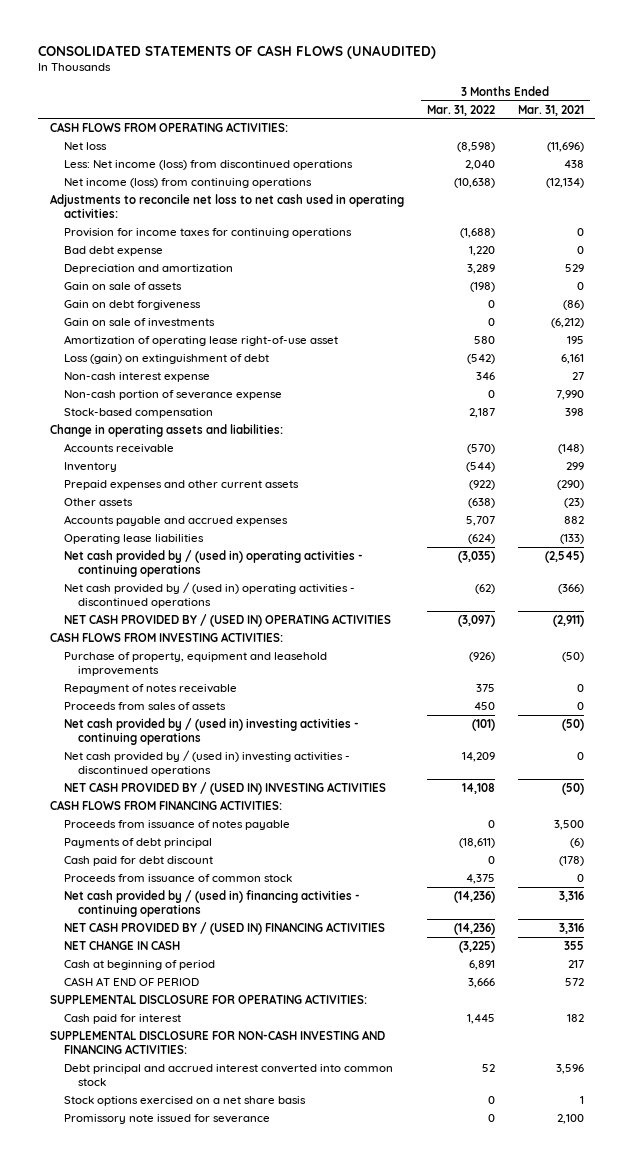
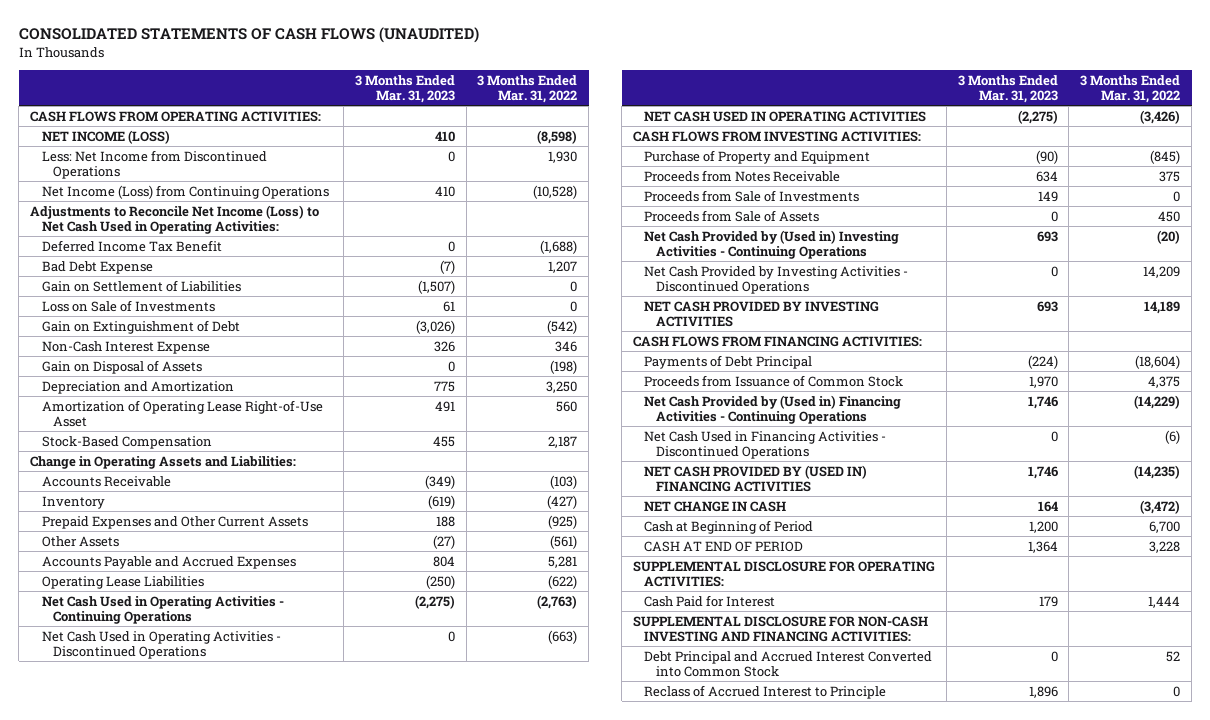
- | 3 Months Ended Mar. 31, 2022 | 3 Months Ended Mar. 31, 2021
+ | 3 Months Ended Mar. 31, 2023 | 3 Months Ended Mar. 31, 2022
- Net loss | (8,598) | (11,696)
- Less: Net income (loss) from discontinued operations | 2,040 | 438
- Net income (loss) from continuing operations | (10,638) | (12,134)
- Adjustments to reconcile net loss to net cash used in operating activities:
- Provision for income taxes for continuing operations | (1,688) | 0
- Bad debt expense | 1,220 | 0
- Depreciation and amortization | 3,289 | 529
- Gain on sale of assets | (198) | 0
- Gain on debt forgiveness | 0 | (86)
- Gain on sale of investments | 0 | (6,212)
- Amortization of operating lease right-of-use asset | 580 | 195
- Loss (gain) on extinguishment of debt | (542) | 6,161
- Non-cash interest expense | 346 | 27
- Non-cash portion of severance expense | 0 | 7,990
- Stock-based compensation | 2,187 | 398
- Change in operating assets and liabilities:
- Accounts receivable | (570) | (148)
- Inventory | (544) | 299
- Prepaid expenses and other current assets | (922) | (290)
- Other assets | (638) | (23)
- Accounts payable and accrued expenses | 5,707 | 882
- Operating lease liabilities | (624) | (133)
- Net cash provided by / (used in) operating activities - continuing operations | (3,035) | (2,545)
- Net cash provided by / (used in) operating activities - discontinued operations | (62) | (366)
- NET CASH PROVIDED BY / (USED IN) OPERATING ACTIVITIES | (3,097) | (2,911)
+ NET INCOME (LOSS) | 410 | (8,598)
+ Less: Net Income from Discontinued Operations | 0 | 1,930
+ Net Income (Loss) from Continuing Operations | 410 | (10,528)
+ Adjustments to Reconcile Net Income (Loss) to Net Cash Used in Operating Activities:
+ Deferred Income Tax Benefit | 0 | (1,688)
+ Bad Debt Expense | (7) | 1,207
+ Gain on Settlement of Liabilities | (1,507) | 0
+ Loss on Sale of Investments | 61 | 0
+ Gain on Extinguishment of Debt | (3,026) | (542)
+ Non-Cash Interest Expense | 326 | 346
+ Gain on Disposal of Assets | 0 | (198)
+ Depreciation and Amortization | 775 | 3,250
+ Amortization of Operating Lease Right-of-Use Asset | 491 | 560
+ Stock-Based Compensation | 455 | 2,187
+ Change in Operating Assets and Liabilities:
+ Accounts Receivable | (349) | (103)
+ Inventory | (619) | (427)
+ Prepaid Expenses and Other Current Assets | 188 | (925)
+ Other Assets | (27) | (561)
+ Accounts Payable and Accrued Expenses | 804 | 5,281
+ Operating Lease Liabilities | (250) | (622)
+ Net Cash Used in Operating Activities - Continuing Operations | (2,275) | (2,763)
+ Net Cash Used in Operating Activities - Discontinued Operations | 0 | (663)
+ NET CASH USED IN OPERATING ACTIVITIES | (2,275) | (3,426)
- Purchase of property, equipment and leasehold improvements | (926) | (50)
- Repayment of notes receivable | 375 | 0
- Proceeds from sales of assets | 450 | 0
- Net cash provided by / (used in) investing activities - continuing operations | (101) | (50)
- Net cash provided by / (used in) investing activities - discontinued operations | 14,209 | 0
- NET CASH PROVIDED BY / (USED IN) INVESTING ACTIVITIES | 14,108 | (50)
+ Purchase of Property and Equipment | (90) | (845)
+ Proceeds from Notes Receivable | 634 | 375
+ Proceeds from Sale of Investments | 149 | 0
+ Proceeds from Sale of Assets | 0 | 450
+ Net Cash Provided by (Used in) Investing Activities - Continuing Operations | 693 | (20)
+ Net Cash Provided by Investing Activities - Discontinued Operations | 0 | 14,209
+ NET CASH PROVIDED BY INVESTING ACTIVITIES | 693 | 14,189
- Proceeds from issuance of notes payable | 0 | 3,500
- Payments of debt principal | (18,611) | (6)
- Cash paid for debt discount | 0 | (178)
- Proceeds from issuance of common stock | 4,375 | 0
- Net cash provided by / (used in) financing activities - continuing operations | (14,236) | 3,316
- NET CASH PROVIDED BY / (USED IN) FINANCING ACTIVITIES | (14,236) | 3,316
- NET CHANGE IN CASH | (3,225) | 355
- Cash at beginning of period | 6,891 | 217
- CASH AT END OF PERIOD | 3,666 | 572
+ Payments of Debt Principal | (224) | (18,604)
+ Proceeds from Issuance of Common Stock | 1,970 | 4,375
+ Net Cash Provided by (Used in) Financing Activities - Continuing Operations | 1,746 | (14,229)
+ Net Cash Used in Financing Activities - Discontinued Operations | 0 | (6)
+ NET CASH PROVIDED BY (USED IN) FINANCING ACTIVITIES | 1,746 | (14,235)
+ NET CHANGE IN CASH | 164 | (3,472)
+ Cash at Beginning of Period | 1,200 | 6,700
+ CASH AT END OF PERIOD | 1,364 | 3,228
- Cash paid for interest | 1,445 | 182
+ Cash Paid for Interest | 179 | 1,444
- Debt principal and accrued interest converted into common stock | 52 | 3,596
- Stock options exercised on a net share basis | 0 | 1
- Promissory note issued for severance | 0 | 2,100
+ Debt Principal and Accrued Interest Converted into Common Stock | 0 | 52
+ Reclass of Accrued Interest to Principle | 1,896 | 0

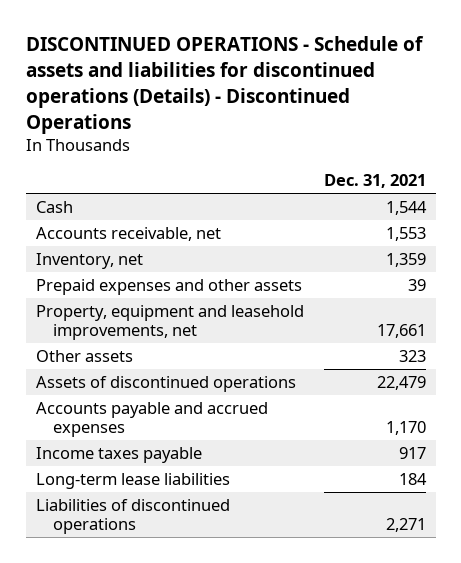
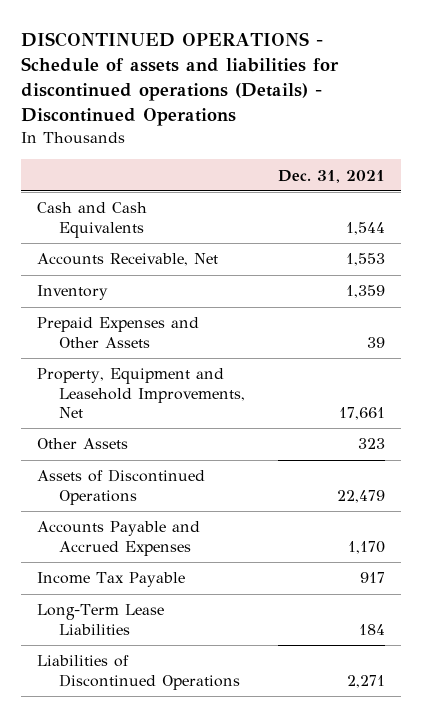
- Cash | 1,544
- Accounts receivable, net | 1,553
- Inventory, net | 1,359
- Prepaid expenses and other assets | 39
- Property, equipment and leasehold improvements, net | 17,661
- Other assets | 323
- Assets of discontinued operations | 22,479
- Accounts payable and accrued expenses | 1,170
- Income taxes payable | 917
- Long-term lease liabilities | 184
- Liabilities of discontinued operations | 2,271
+ Cash and Cash Equivalents | 1,544
+ Accounts Receivable, Net | 1,553
+ Inventory | 1,359
+ Prepaid Expenses and Other Assets | 39
+ Property, Equipment and Leasehold Improvements, Net | 17,661
+ Other Assets | 323
+ Assets of Discontinued Operations | 22,479
+ Accounts Payable and Accrued Expenses | 1,170
+ Income Tax Payable | 917
+ Long-Term Lease Liabilities | 184
+ Liabilities of Discontinued Operations | 2,271

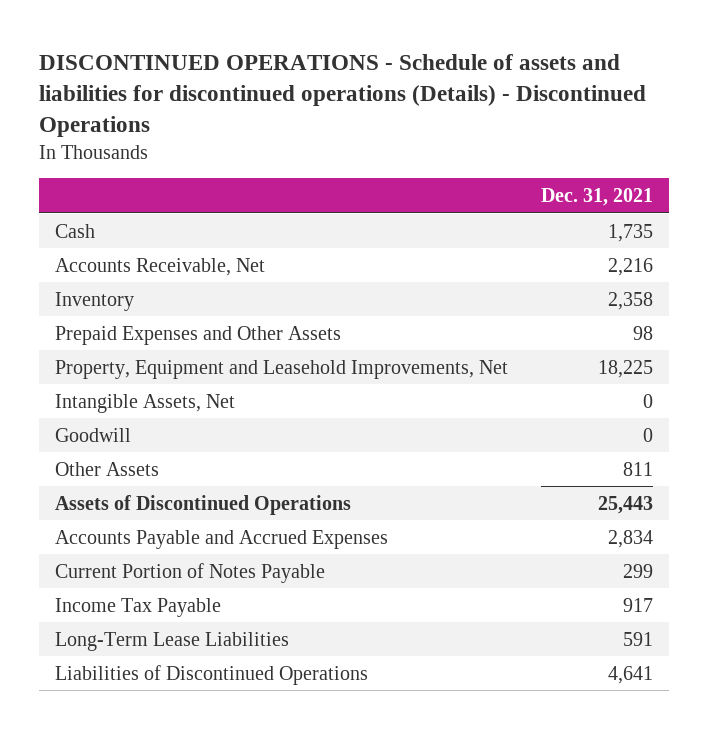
- Cash and Cash Equivalents | 1,544
- Accounts Receivable, Net | 1,553
- Inventory | 1,359
- Prepaid Expenses and Other Assets | 39
- Property, Equipment and Leasehold Improvements, Net | 17,661
- Other Assets | 323
- Assets of Discontinued Operations | 22,479
- Accounts Payable and Accrued Expenses | 1,170
+ Cash | 1,735
+ Accounts Receivable, Net | 2,216
+ Inventory | 2,358
+ Prepaid Expenses and Other Assets | 98
+ Property, Equipment and Leasehold Improvements, Net | 18,225
+ Intangible Assets, Net | 0
+ Goodwill | 0
+ Other Assets | 811
+ Assets of Discontinued Operations | 25,443
+ Accounts Payable and Accrued Expenses | 2,834
+ Current Portion of Notes Payable | 299
- Long-Term Lease Liabilities | 184
- Liabilities of Discontinued Operations | 2,271
+ Long-Term Lease Liabilities | 591
+ Liabilities of Discontinued Operations | 4,641

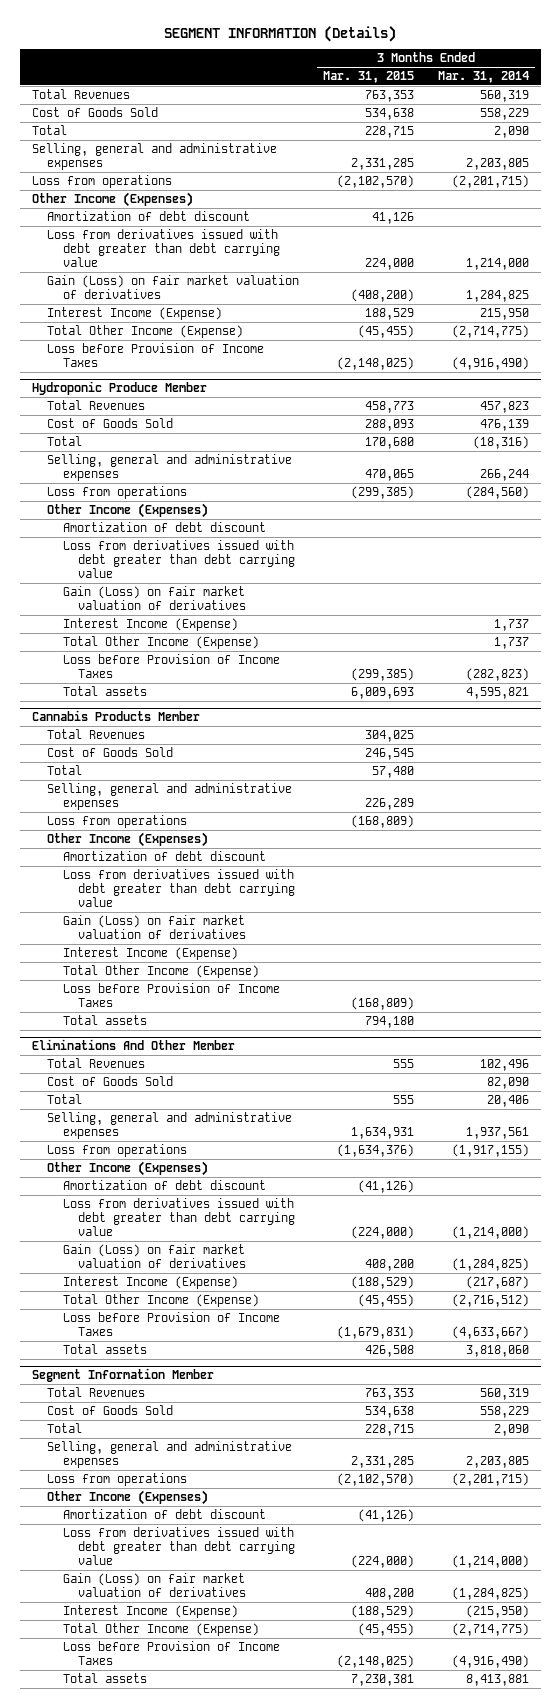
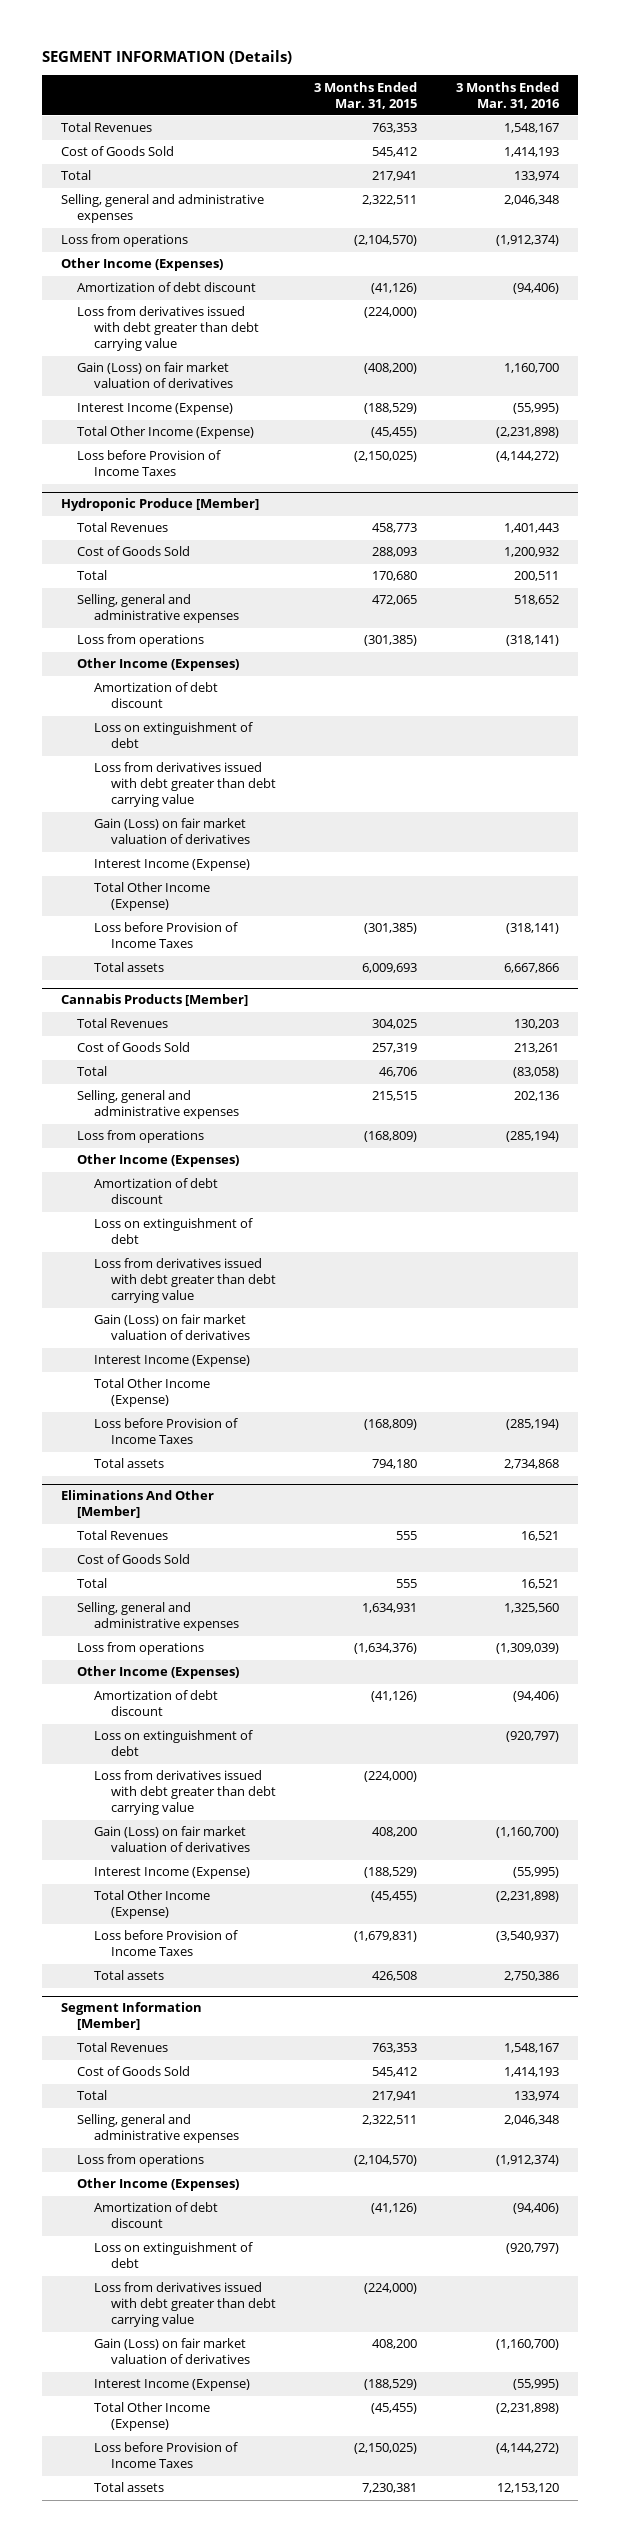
- | 3 Months Ended Mar. 31, 2015 | 3 Months Ended Mar. 31, 2014
+ | 3 Months Ended Mar. 31, 2015 | 3 Months Ended Mar. 31, 2016
- Cost of Goods Sold | 534,638 | 558,229
- Total | 228,715 | 2,090
- Selling, general and administrative expenses | 2,331,285 | 2,203,805
- Loss from operations | (2,102,570) | (2,201,715)
+ Cost of Goods Sold | 545,412 | 1,414,193
+ Total | 217,941 | 133,974
+ Selling, general and administrative expenses | 2,322,511 | 2,046,348
+ Loss from operations | (2,104,570) | (1,912,374)
- Amortization of debt discount | 41,126 |
- Loss from derivatives issued with debt greater than debt carrying value | 224,000 | 1,214,000
+ Amortization of debt discount | (41,126) | (94,406)
+ Loss from derivatives issued with debt greater than debt carrying value | (224,000) |
- Interest Income (Expense) | 188,529 | 215,950
+ Interest Income (Expense) | (188,529) | (55,995)
- Loss before Provision of Income Taxes | (2,148,025) | (4,916,490)
- Hydroponic Produce Member
+ Loss before Provision of Income Taxes | (2,150,025) | (4,144,272)
+ Hydroponic Produce [Member]
- Selling, general and administrative expenses | 470,065 | 266,244
- Loss from operations | (299,385) | (284,560)
+ Selling, general and administrative expenses | 472,065 | 518,652
+ Loss from operations | (301,385) | (318,141)
+ Loss on extinguishment of debt
- Loss before Provision of Income Taxes | (299,385) | (282,823)
+ Loss before Provision of Income Taxes | (301,385) | (318,141)
- Cannabis Products Member
+ Cannabis Products [Member]
- Cost of Goods Sold | 246,545 |
- Total | 57,480 |
- Selling, general and administrative expenses | 226,289 |
+ Cost of Goods Sold | 257,319 | 213,261
+ Total | 46,706 | (83,058)
+ Selling, general and administrative expenses | 215,515 | 202,136
+ Loss on extinguishment of debt
- Eliminations And Other Member
+ Eliminations And Other [Member]
+ Loss on extinguishment of debt | | (920,797)
- Segment Information Member
+ Segment Information [Member]
- Cost of Goods Sold | 534,638 | 558,229
- Total | 228,715 | 2,090
- Selling, general and administrative expenses | 2,331,285 | 2,203,805
- Loss from operations | (2,102,570) | (2,201,715)
+ Cost of Goods Sold | 545,412 | 1,414,193
+ Total | 217,941 | 133,974
+ Selling, general and administrative expenses | 2,322,511 | 2,046,348
+ Loss from operations | (2,104,570) | (1,912,374)
+ Loss on extinguishment of debt | | (920,797)
- Loss before Provision of Income Taxes | (2,148,025) | (4,916,490)
+ Loss before Provision of Income Taxes | (2,150,025) | (4,144,272)

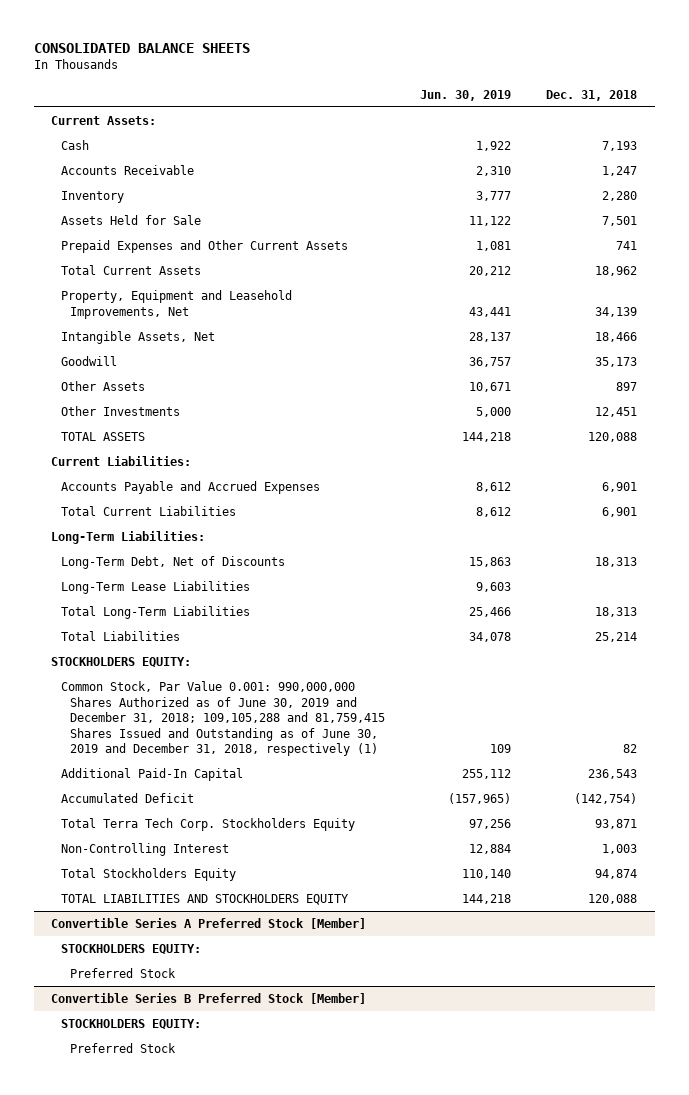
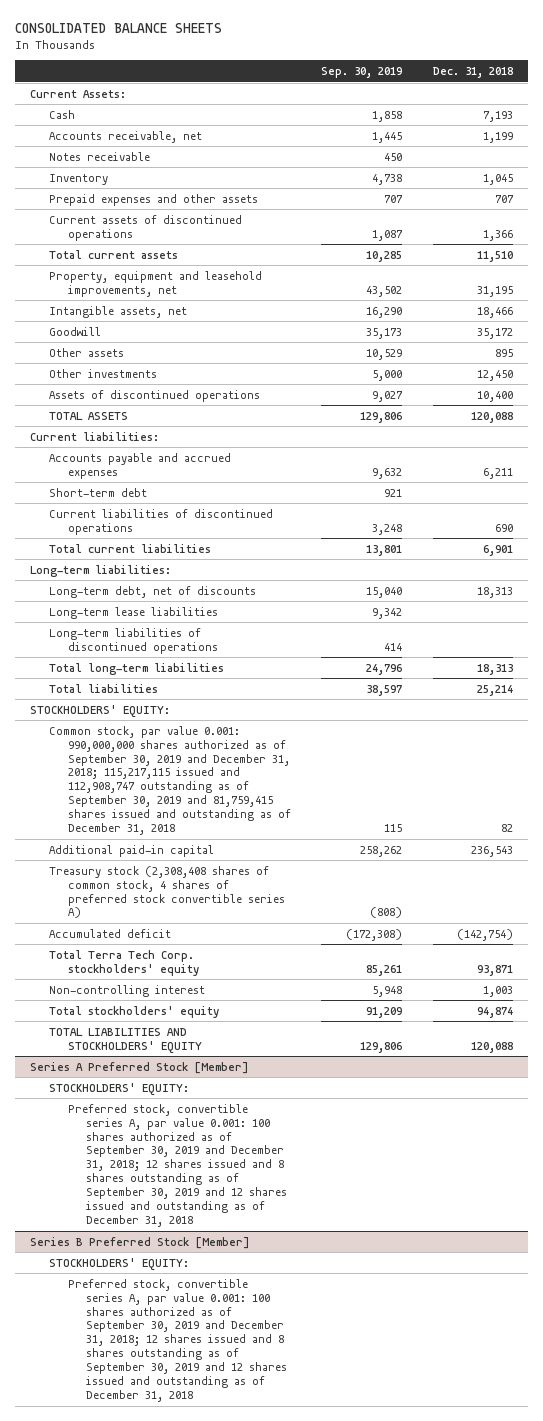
- | Jun. 30, 2019 | Dec. 31, 2018
+ | Sep. 30, 2019 | Dec. 31, 2018
- Accounts Receivable | 2,310 | 1,247
- Inventory | 3,777 | 2,280
- Assets Held for Sale | 11,122 | 7,501
- Prepaid Expenses and Other Current Assets | 1,081 | 741
- Total Current Assets | 20,212 | 18,962
- Property, Equipment and Leasehold Improvements, Net | 43,441 | 34,139
- Intangible Assets, Net | 28,137 | 18,466
- Goodwill | 36,757 | 35,173
- Other Assets | 10,671 | 897
- Other Investments | 5,000 | 12,451
+ Accounts receivable, net | 1,445 | 1,199
+ Notes receivable | 450 |
+ Inventory | 4,738 | 1,045
+ Prepaid expenses and other assets | 707 | 707
+ Current assets of discontinued operations | 1,087 | 1,366
+ Total current assets | 10,285 | 11,510
+ Property, equipment and leasehold improvements, net | 43,502 | 31,195
+ Intangible assets, net | 16,290 | 18,466
+ Goodwill | 35,173 | 35,172
+ Other assets | 10,529 | 895
+ Other investments | 5,000 | 12,450
+ Assets of discontinued operations | 9,027 | 10,400
- Current Liabilities:
- Accounts Payable and Accrued Expenses | 8,612 | 6,901
- Total Current Liabilities | 8,612 | 6,901
- Long-Term Liabilities:
- Long-Term Debt, Net of Discounts | 15,863 | 18,313
- Long-Term Lease Liabilities | 9,603 |
- Total Long-Term Liabilities | 25,466 | 18,313
- Total Liabilities | 34,078 | 25,214
- STOCKHOLDERS EQUITY:
- Common Stock, Par Value 0.001: 990,000,000 Shares Authorized as of June 30, 2019 and December 31, 2018; 109,105,288 and 81,759,415 Shares Issued and Outstanding as of June 30, 2019 and December 31, 2018, respectively (1) | 109 | 82
- Additional Paid-In Capital | 255,112 | 236,543
- Accumulated Deficit | (157,965) | (142,754)
- Total Terra Tech Corp. Stockholders Equity | 97,256 | 93,871
- Non-Controlling Interest | 12,884 | 1,003
- Total Stockholders Equity | 110,140 | 94,874
- TOTAL LIABILITIES AND STOCKHOLDERS EQUITY | 144,218 | 120,088
- Convertible Series A Preferred Stock [Member]
- STOCKHOLDERS EQUITY:
- Preferred Stock
- Convertible Series B Preferred Stock [Member]
- STOCKHOLDERS EQUITY:
- Preferred Stock
+ Current liabilities:
+ Accounts payable and accrued expenses | 9,632 | 6,211
+ Short-term debt | 921 |
+ Current liabilities of discontinued operations | 3,248 | 690
+ Total current liabilities | 13,801 | 6,901
+ Long-term liabilities:
+ Long-term debt, net of discounts | 15,040 | 18,313
+ Long-term lease liabilities | 9,342 |
+ Long-term liabilities of discontinued operations | 414 |
+ Total long-term liabilities | 24,796 | 18,313
+ Total liabilities | 38,597 | 25,214
+ STOCKHOLDERS' EQUITY:
+ Common stock, par value 0.001: 990,000,000 shares authorized as of September 30, 2019 and December 31, 2018; 115,217,115 issued and 112,908,747 outstanding as of September 30, 2019 and 81,759,415 shares issued and outstanding as of December 31, 2018 | 115 | 82
+ Additional paid-in capital | 258,262 | 236,543
+ Treasury stock (2,308,408 shares of common stock, 4 shares of preferred stock convertible series A) | (808) |
+ Accumulated deficit | (172,308) | (142,754)
+ Total Terra Tech Corp. stockholders' equity | 85,261 | 93,871
+ Non-controlling interest | 5,948 | 1,003
+ Total stockholders' equity | 91,209 | 94,874
+ TOTAL LIABILITIES AND STOCKHOLDERS' EQUITY | 129,806 | 120,088
+ Series A Preferred Stock [Member]
+ STOCKHOLDERS' EQUITY:
+ Preferred stock, convertible series A, par value 0.001: 100 shares authorized as of September 30, 2019 and December 31, 2018; 12 shares issued and 8 shares outstanding as of September 30, 2019 and 12 shares issued and outstanding as of December 31, 2018
+ Series B Preferred Stock [Member]
+ STOCKHOLDERS' EQUITY:
+ Preferred stock, convertible series A, par value 0.001: 100 shares authorized as of September 30, 2019 and December 31, 2018; 12 shares issued and 8 shares outstanding as of September 30, 2019 and 12 shares issued and outstanding as of December 31, 2018

